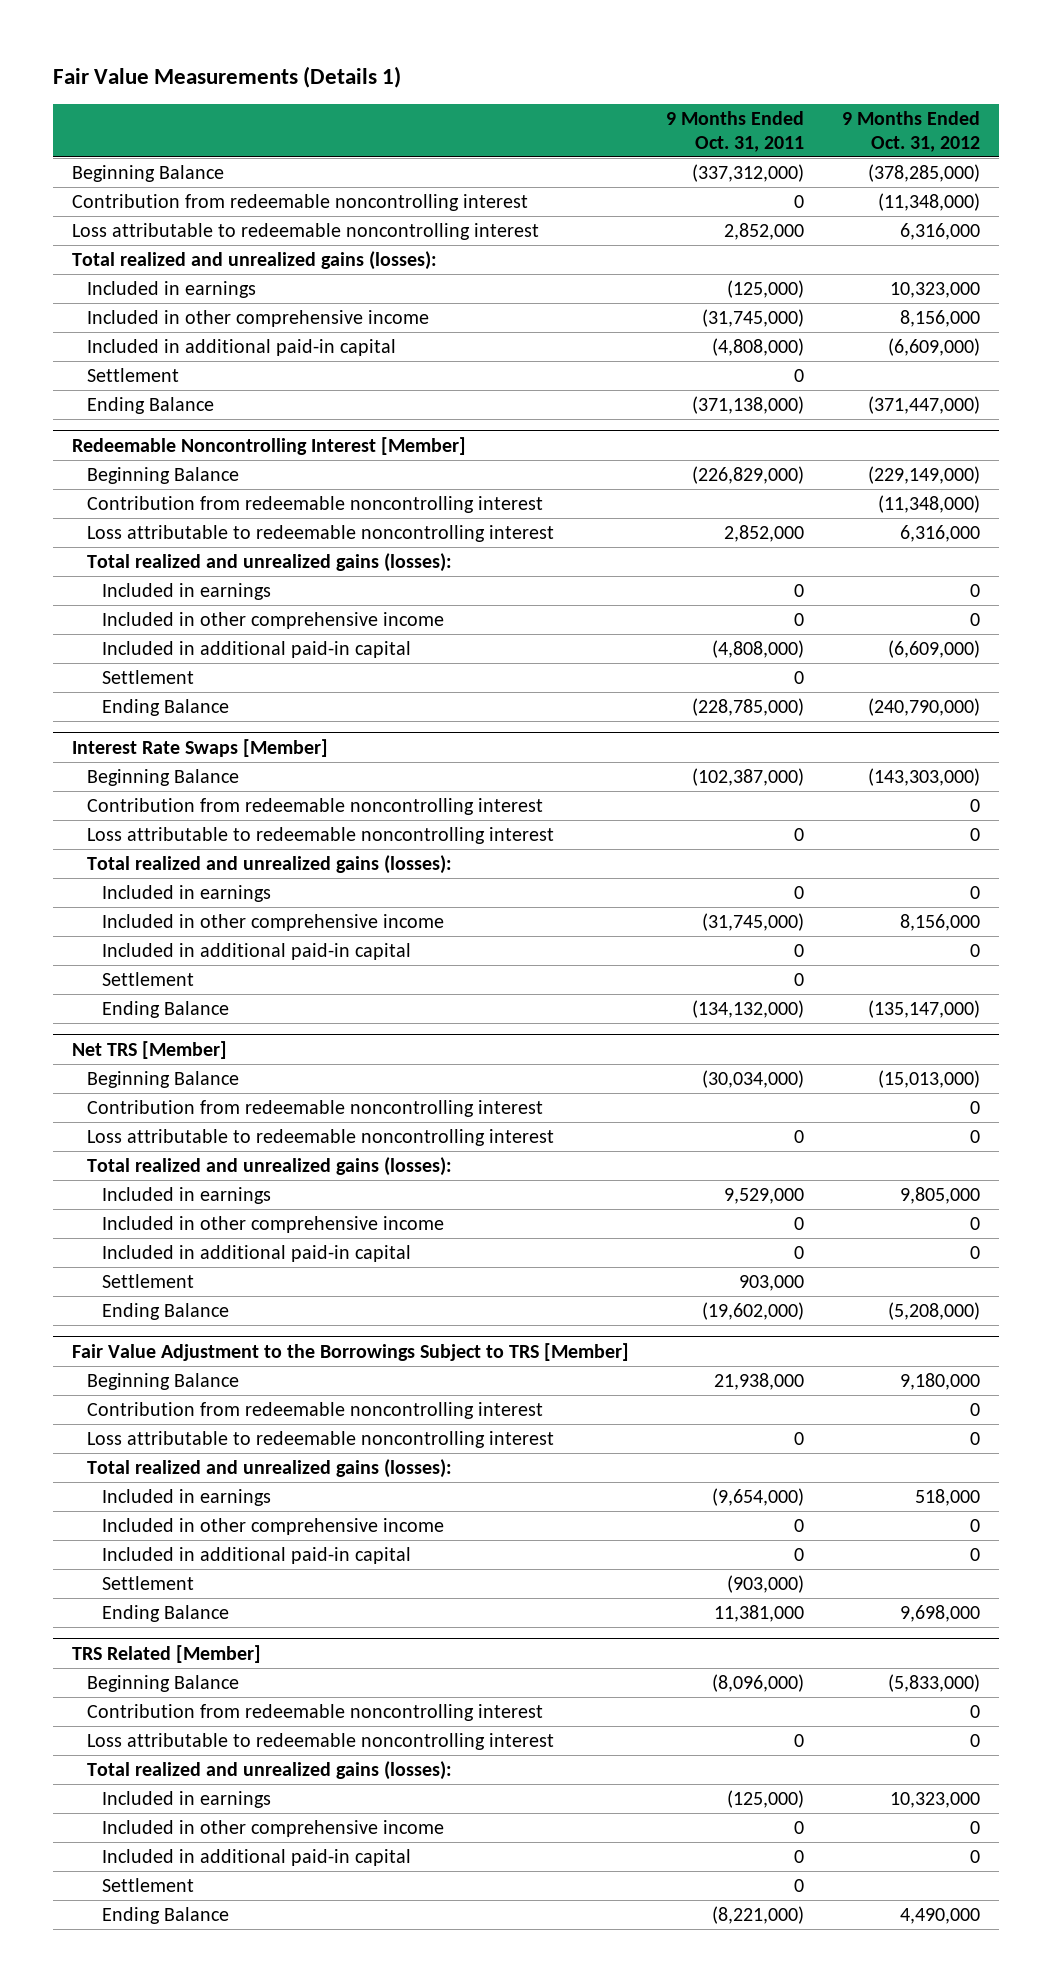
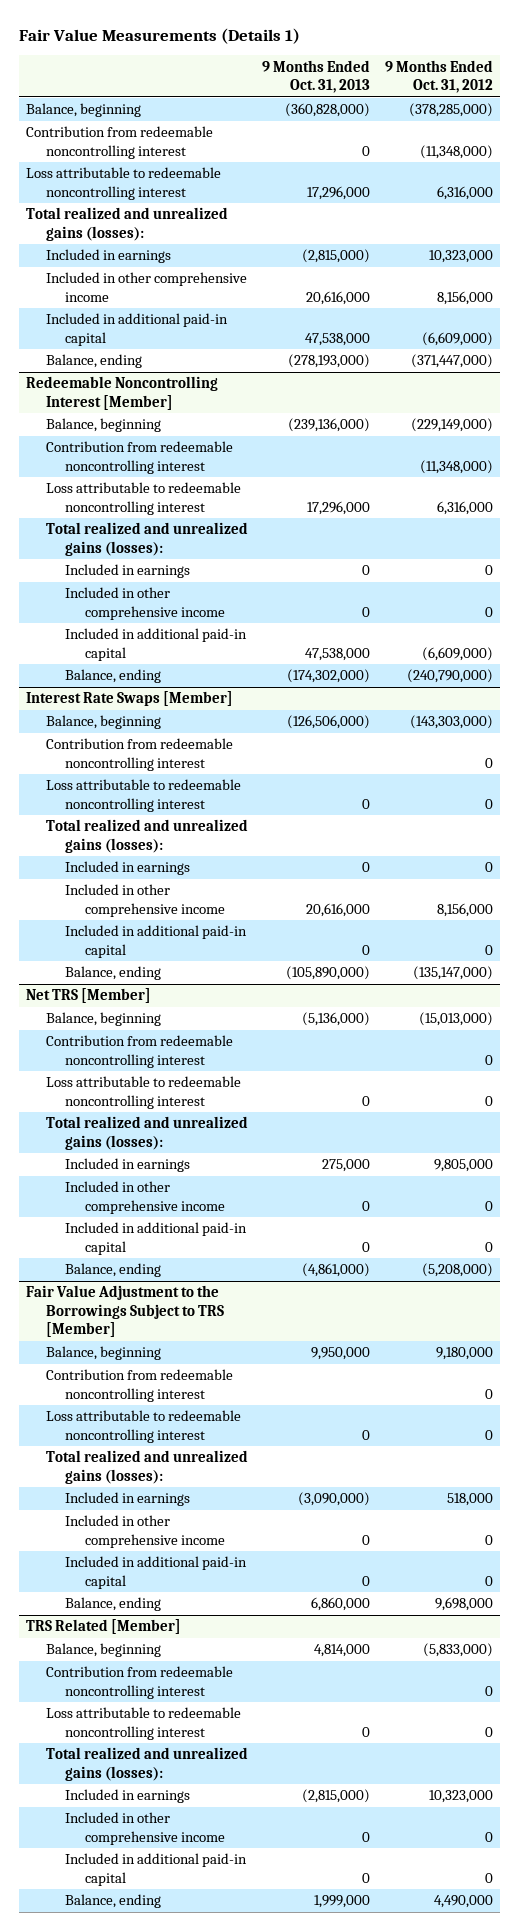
- | 9 Months Ended Oct. 31, 2011 | 9 Months Ended Oct. 31, 2012
+ | 9 Months Ended Oct. 31, 2013 | 9 Months Ended Oct. 31, 2012
- Beginning Balance | (337,312,000) | (378,285,000)
+ Balance, beginning | (360,828,000) | (378,285,000)
- Settlement | 0 |
- Ending Balance | (371,138,000) | (371,447,000)
+ Balance, ending | (278,193,000) | (371,447,000)
@ Redeemable Noncontrolling Interest [Member]
- Beginning Balance | (226,829,000) | (229,149,000)
+ Balance, beginning | (239,136,000) | (229,149,000)
- Settlement | 0 |
- Ending Balance | (228,785,000) | (240,790,000)
+ Balance, ending | (174,302,000) | (240,790,000)
@ Interest Rate Swaps [Member]
- Beginning Balance | (102,387,000) | (143,303,000)
+ Balance, beginning | (126,506,000) | (143,303,000)
- Settlement | 0 |
- Ending Balance | (134,132,000) | (135,147,000)
+ Balance, ending | (105,890,000) | (135,147,000)
@ Net TRS [Member]
- Beginning Balance | (30,034,000) | (15,013,000)
+ Balance, beginning | (5,136,000) | (15,013,000)
- Settlement | 903,000 |
- Ending Balance | (19,602,000) | (5,208,000)
+ Balance, ending | (4,861,000) | (5,208,000)
@ Fair Value Adjustment to the Borrowings Subject to TRS [Member]
- Beginning Balance | 21,938,000 | 9,180,000
+ Balance, beginning | 9,950,000 | 9,180,000
- Settlement | (903,000) |
- Ending Balance | 11,381,000 | 9,698,000
+ Balance, ending | 6,860,000 | 9,698,000
@ TRS Related [Member]
- Beginning Balance | (8,096,000) | (5,833,000)
+ Balance, beginning | 4,814,000 | (5,833,000)
- Settlement | 0 |
- Ending Balance | (8,221,000) | 4,490,000
+ Balance, ending | 1,999,000 | 4,490,000

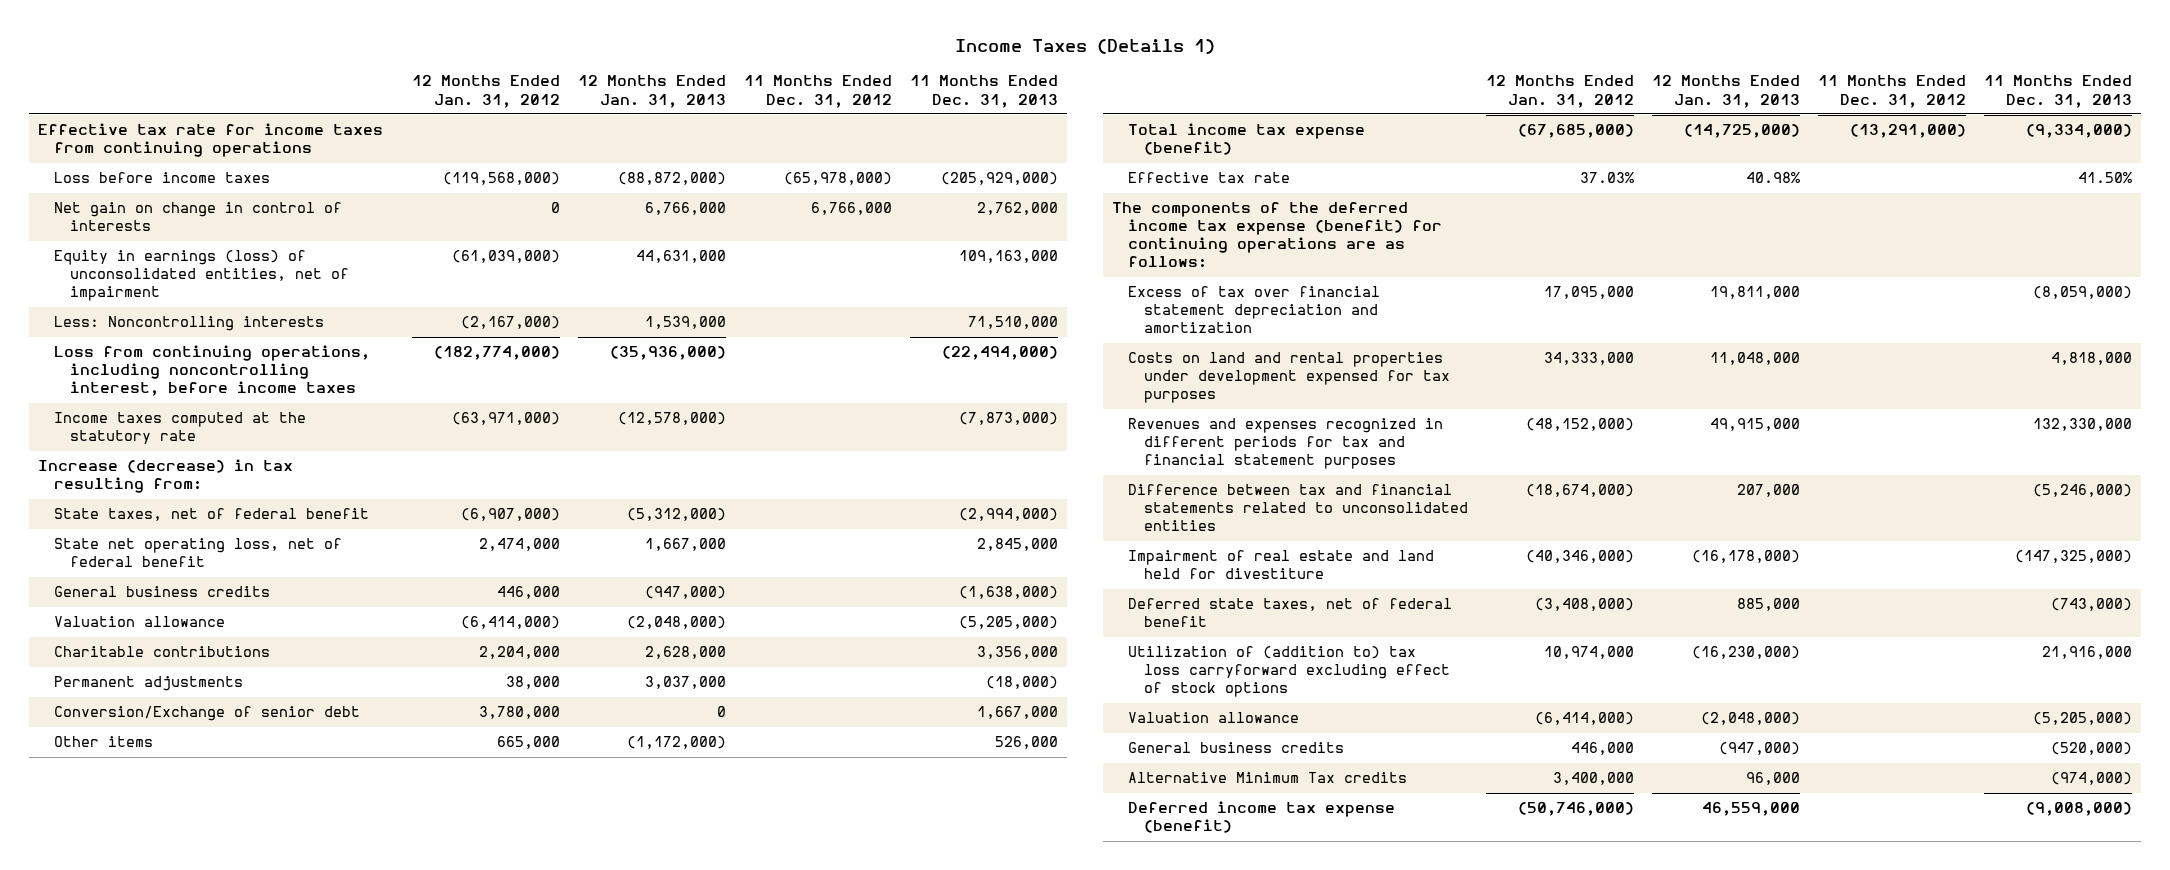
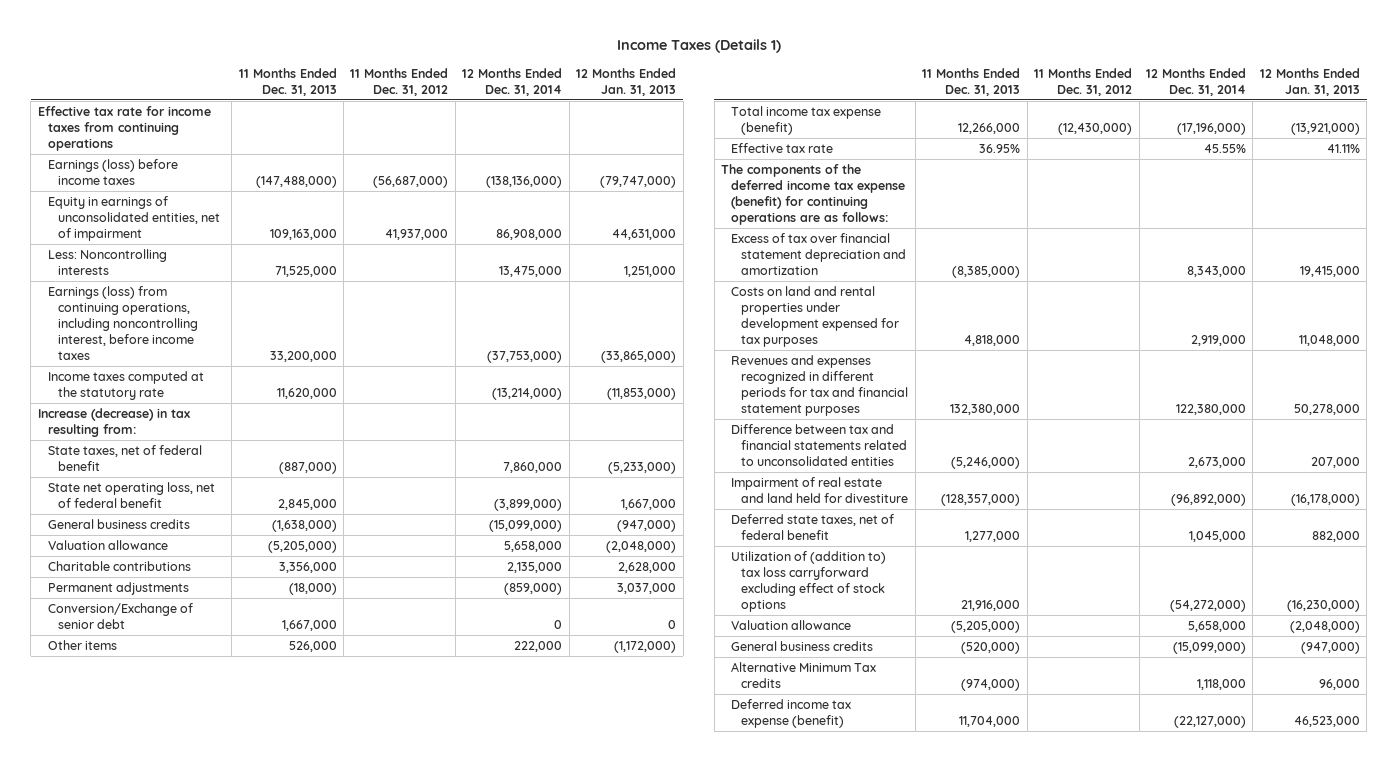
- | 12 Months Ended Jan. 31, 2012 | 12 Months Ended Jan. 31, 2013 | 11 Months Ended Dec. 31, 2012 | 11 Months Ended Dec. 31, 2013
+ | 11 Months Ended Dec. 31, 2013 | 11 Months Ended Dec. 31, 2012 | 12 Months Ended Dec. 31, 2014 | 12 Months Ended Jan. 31, 2013
- Loss before income taxes | (119,568,000) | (88,872,000) | (65,978,000) | (205,929,000)
- Net gain on change in control of interests | 0 | 6,766,000 | 6,766,000 | 2,762,000
- Equity in earnings (loss) of unconsolidated entities, net of impairment | (61,039,000) | 44,631,000 | | 109,163,000
- Less: Noncontrolling interests | (2,167,000) | 1,539,000 | | 71,510,000
- Loss from continuing operations, including noncontrolling interest, before income taxes | (182,774,000) | (35,936,000) | | (22,494,000)
- Income taxes computed at the statutory rate | (63,971,000) | (12,578,000) | | (7,873,000)
+ Earnings (loss) before income taxes | (147,488,000) | (56,687,000) | (138,136,000) | (79,747,000)
+ Equity in earnings of unconsolidated entities, net of impairment | 109,163,000 | 41,937,000 | 86,908,000 | 44,631,000
+ Less: Noncontrolling interests | 71,525,000 | | 13,475,000 | 1,251,000
+ Earnings (loss) from continuing operations, including noncontrolling interest, before income taxes | 33,200,000 | | (37,753,000) | (33,865,000)
+ Income taxes computed at the statutory rate | 11,620,000 | | (13,214,000) | (11,853,000)
- State taxes, net of federal benefit | (6,907,000) | (5,312,000) | | (2,994,000)
+ State taxes, net of federal benefit | (887,000) | | 7,860,000 | (5,233,000)
- Total income tax expense (benefit) | (67,685,000) | (14,725,000) | (13,291,000) | (9,334,000)
- Effective tax rate | 37.03% | 40.98% | | 41.50%
+ Total income tax expense (benefit) | 12,266,000 | (12,430,000) | (17,196,000) | (13,921,000)
+ Effective tax rate | 36.95% | | 45.55% | 41.11%
- Excess of tax over financial statement depreciation and amortization | 17,095,000 | 19,811,000 | | (8,059,000)
+ Excess of tax over financial statement depreciation and amortization | (8,385,000) | | 8,343,000 | 19,415,000
- Revenues and expenses recognized in different periods for tax and financial statement purposes | (48,152,000) | 49,915,000 | | 132,330,000
+ Revenues and expenses recognized in different periods for tax and financial statement purposes | 132,380,000 | | 122,380,000 | 50,278,000
- Impairment of real estate and land held for divestiture | (40,346,000) | (16,178,000) | | (147,325,000)
- Deferred state taxes, net of federal benefit | (3,408,000) | 885,000 | | (743,000)
+ Impairment of real estate and land held for divestiture | (128,357,000) | | (96,892,000) | (16,178,000)
+ Deferred state taxes, net of federal benefit | 1,277,000 | | 1,045,000 | 882,000
- Deferred income tax expense (benefit) | (50,746,000) | 46,559,000 | | (9,008,000)
+ Deferred income tax expense (benefit) | 11,704,000 | | (22,127,000) | 46,523,000

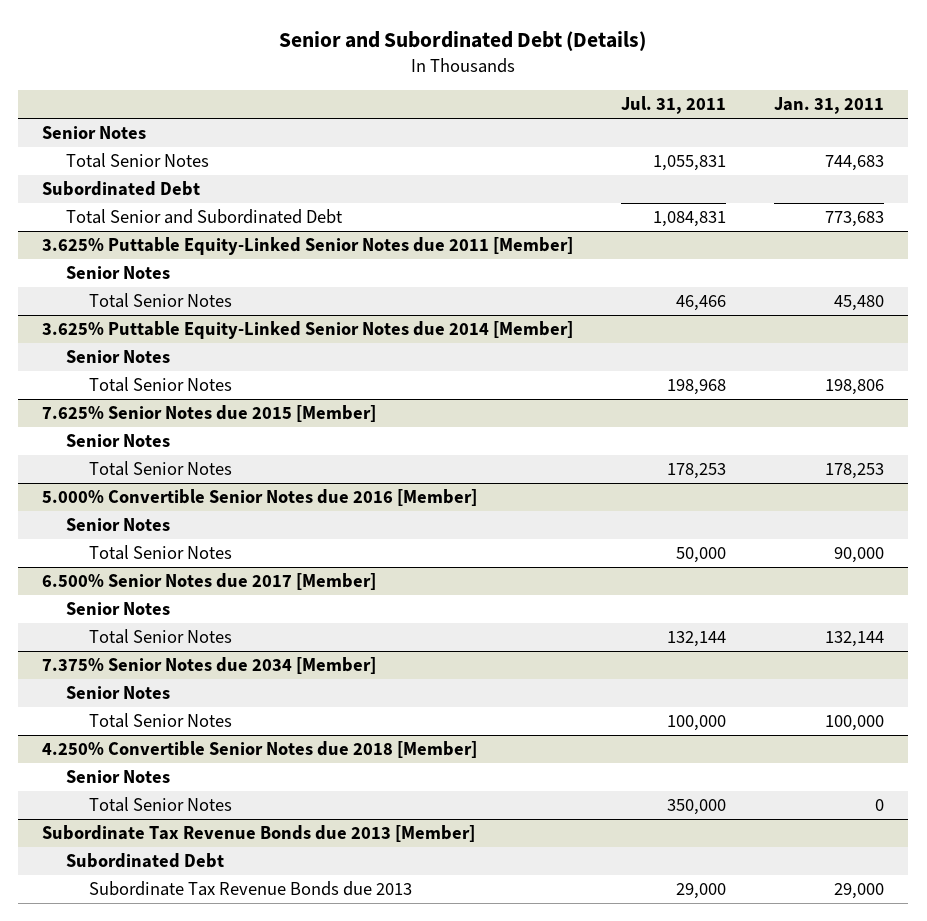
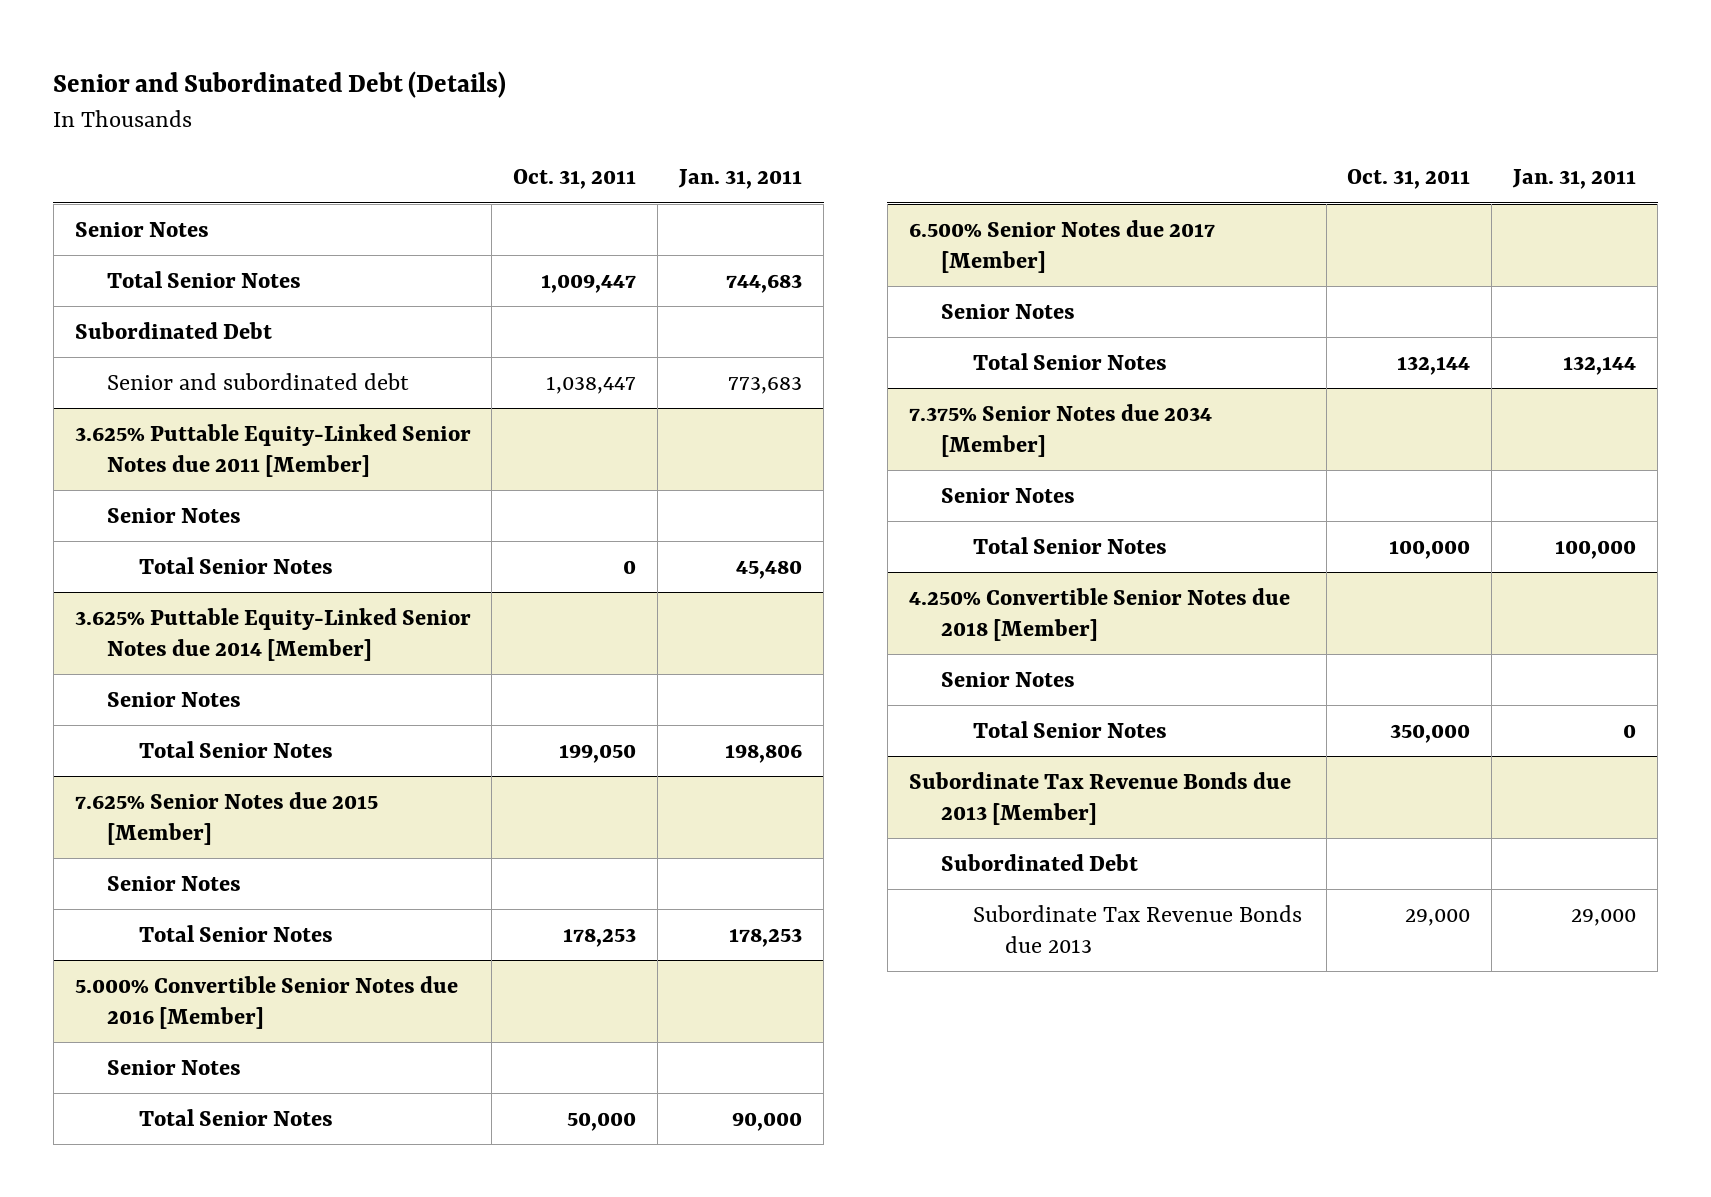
- | Jul. 31, 2011 | Jan. 31, 2011
+ | Oct. 31, 2011 | Jan. 31, 2011
- Total Senior and Subordinated Debt | 1,084,831 | 773,683
+ Senior and subordinated debt | 1,038,447 | 773,683

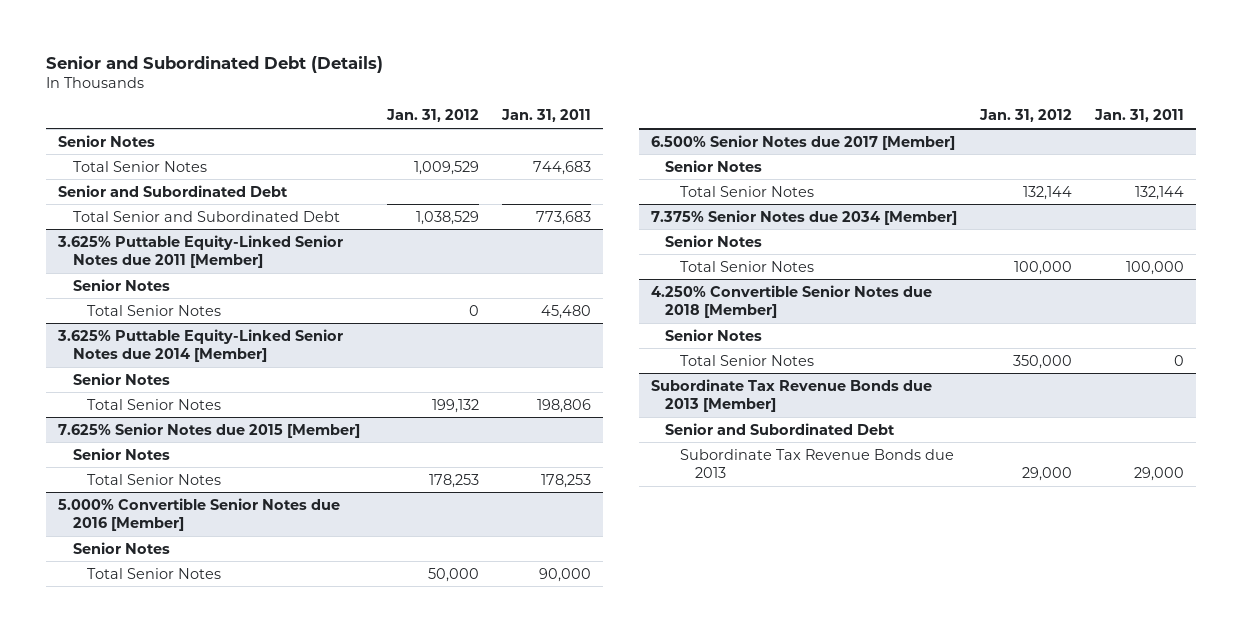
- | Oct. 31, 2011 | Jan. 31, 2011
+ | Jan. 31, 2012 | Jan. 31, 2011
- Subordinated Debt
- Senior and subordinated debt | 1,038,447 | 773,683
+ Senior and Subordinated Debt
+ Total Senior and Subordinated Debt | 1,038,529 | 773,683
@ Subordinate Tax Revenue Bonds due 2013 [Member]
- Subordinated Debt
+ Senior and Subordinated Debt

